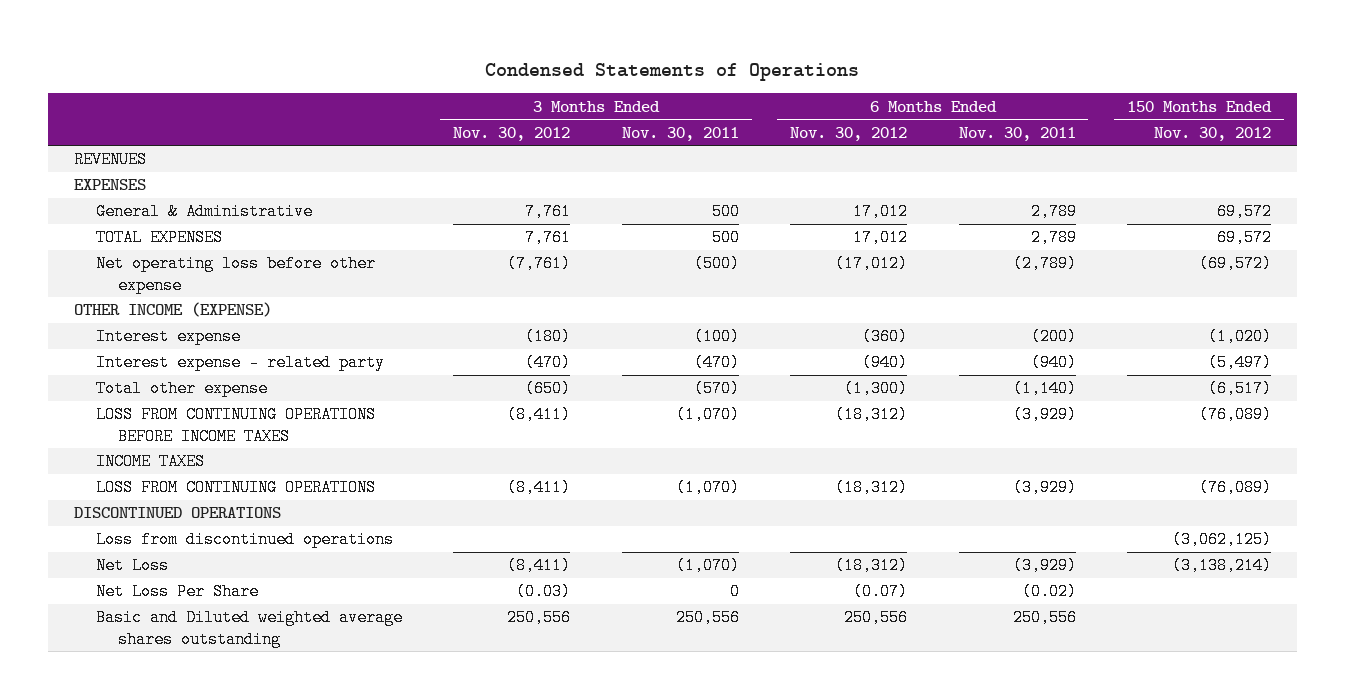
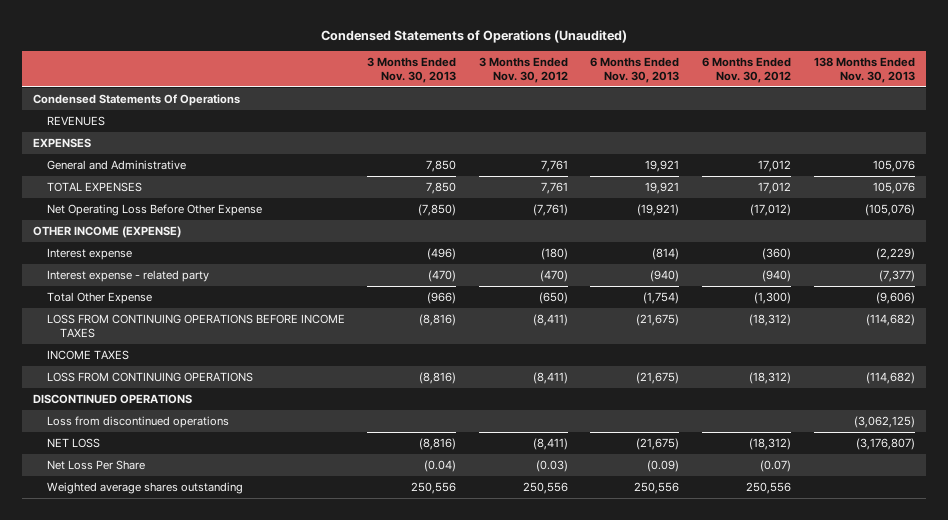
- Condensed Statements of Operations
+ Condensed Statements of Operations (Unaudited)
- | 3 Months Ended Nov. 30, 2012 | 3 Months Ended Nov. 30, 2011 | 6 Months Ended Nov. 30, 2012 | 6 Months Ended Nov. 30, 2011 | 150 Months Ended Nov. 30, 2012
+ | 3 Months Ended Nov. 30, 2013 | 3 Months Ended Nov. 30, 2012 | 6 Months Ended Nov. 30, 2013 | 6 Months Ended Nov. 30, 2012 | 138 Months Ended Nov. 30, 2013
+ Condensed Statements Of Operations
- General & Administrative | 7,761 | 500 | 17,012 | 2,789 | 69,572
+ General and Administrative | 7,850 | 7,761 | 19,921 | 17,012 | 105,076
- Net operating loss before other expense | (7,761) | (500) | (17,012) | (2,789) | (69,572)
+ Net Operating Loss Before Other Expense | (7,850) | (7,761) | (19,921) | (17,012) | (105,076)
- Total other expense | (650) | (570) | (1,300) | (1,140) | (6,517)
+ Total Other Expense | (966) | (650) | (1,754) | (1,300) | (9,606)
- Net Loss | (8,411) | (1,070) | (18,312) | (3,929) | (3,138,214)
+ NET LOSS | (8,816) | (8,411) | (21,675) | (18,312) | (3,176,807)
- Basic and Diluted weighted average shares outstanding | 250,556 | 250,556 | 250,556 | 250,556 |
+ Weighted average shares outstanding | 250,556 | 250,556 | 250,556 | 250,556 |

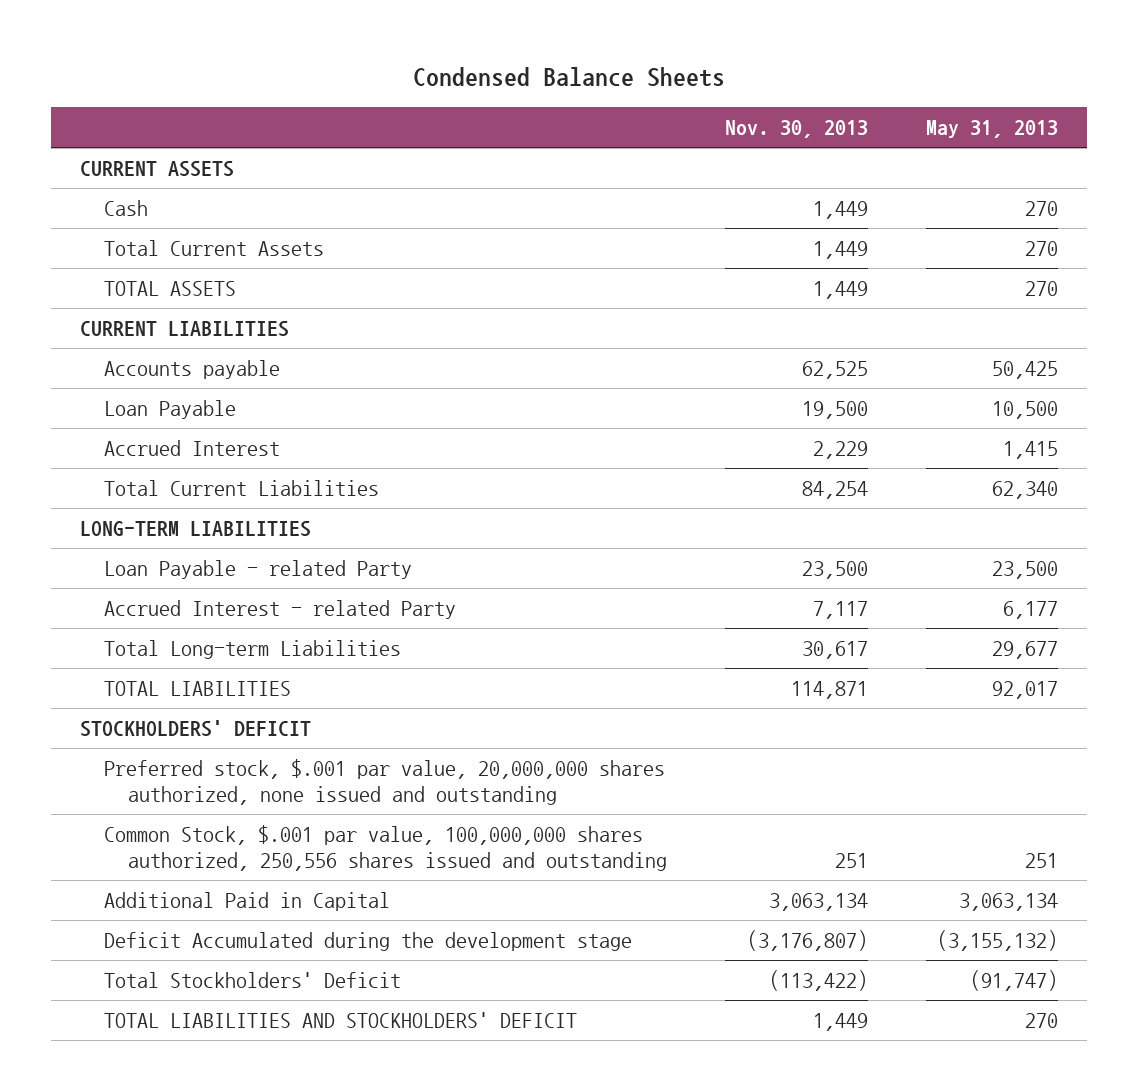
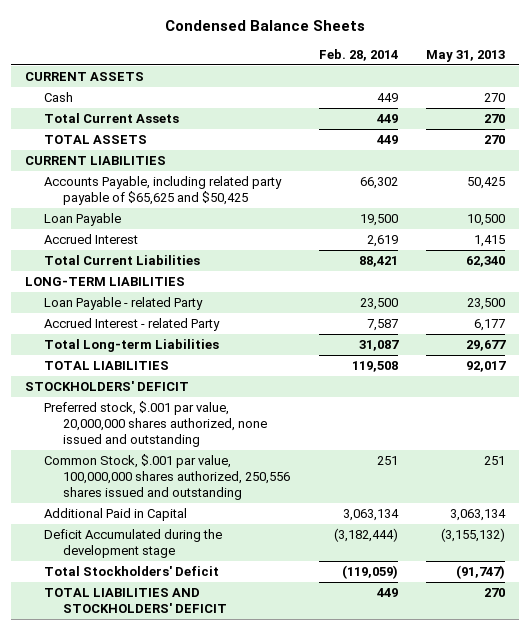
- | Nov. 30, 2013 | May 31, 2013
+ | Feb. 28, 2014 | May 31, 2013
- Accounts payable | 62,525 | 50,425
+ Accounts Payable, including related party payable of $65,625 and $50,425 | 66,302 | 50,425

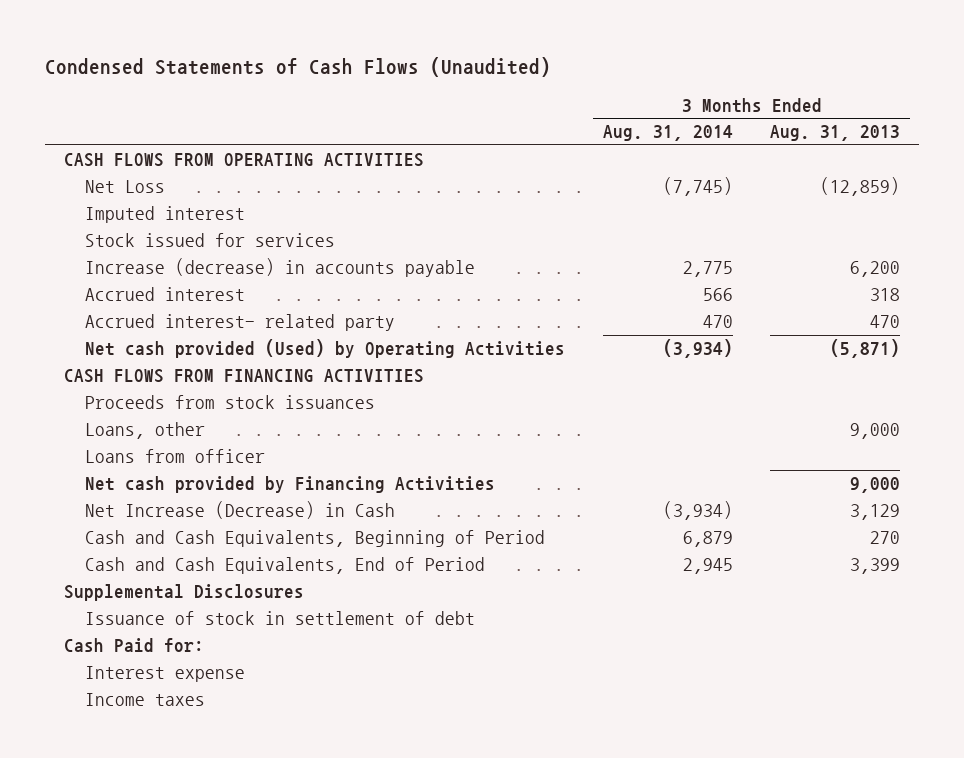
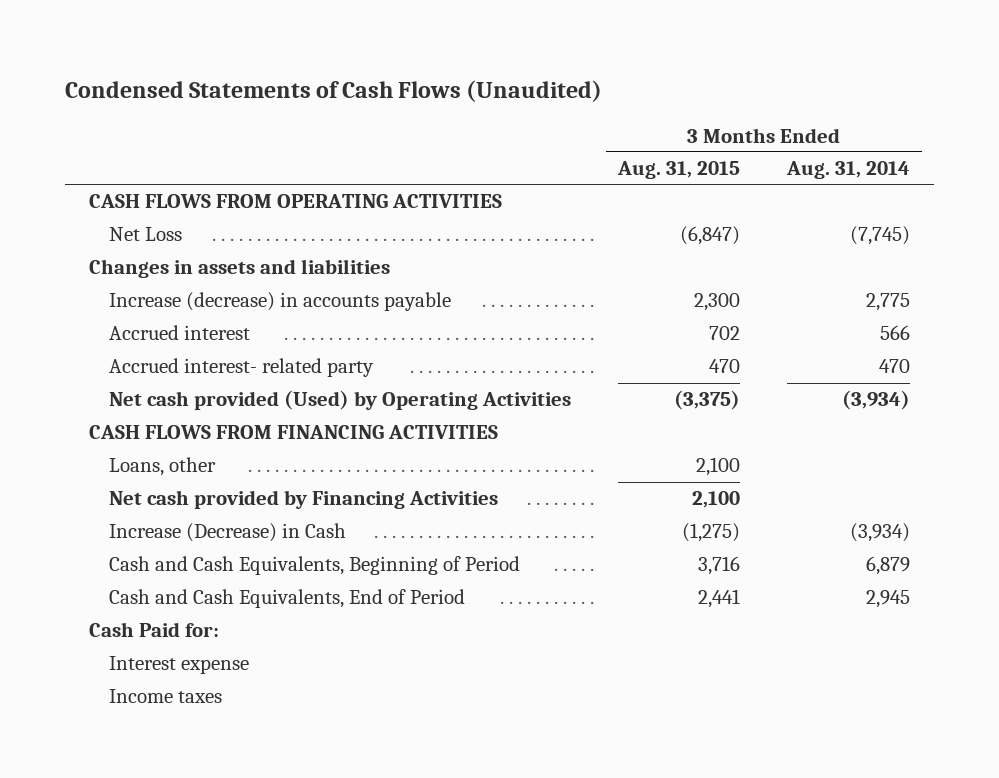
- | 3 Months Ended Aug. 31, 2014 | 3 Months Ended Aug. 31, 2013
+ | 3 Months Ended Aug. 31, 2015 | 3 Months Ended Aug. 31, 2014
- Imputed interest
- Stock issued for services
+ Changes in assets and liabilities
- Proceeds from stock issuances
- Loans from officer
- Net Increase (Decrease) in Cash | (3,934) | 3,129
+ Increase (Decrease) in Cash | (1,275) | (3,934)
- Supplemental Disclosures
- Issuance of stock in settlement of debt

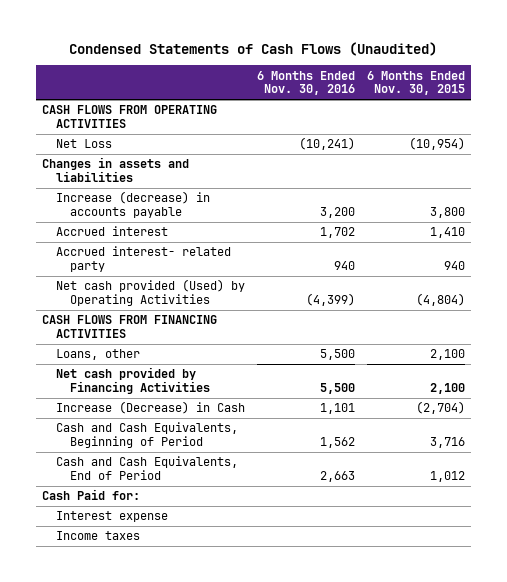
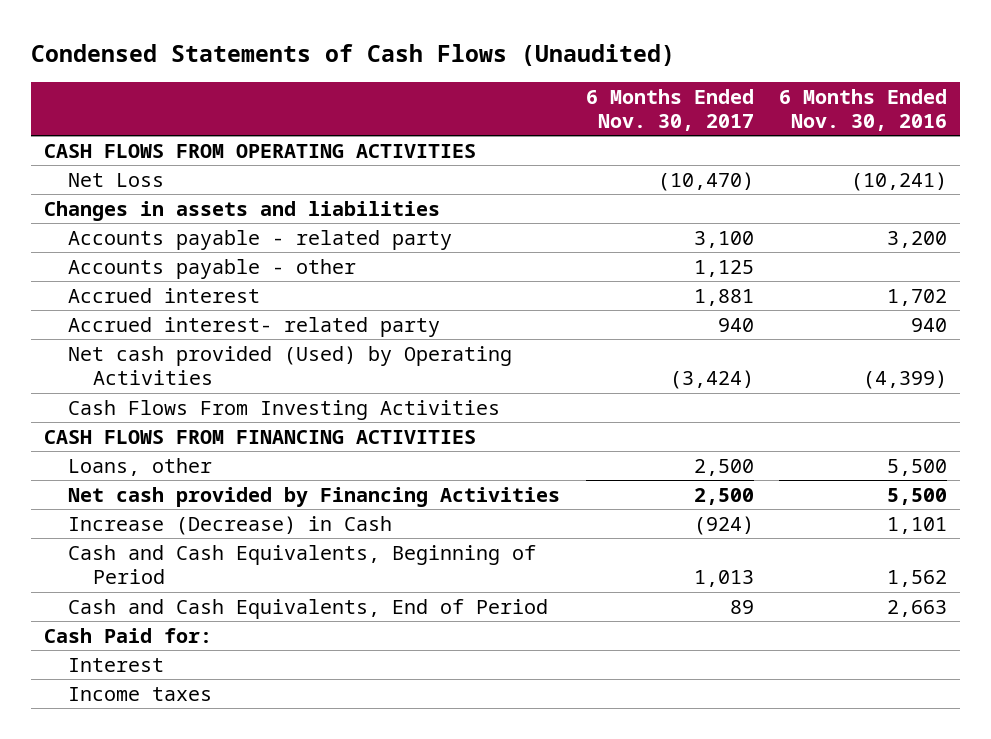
- | 6 Months Ended Nov. 30, 2016 | 6 Months Ended Nov. 30, 2015
+ | 6 Months Ended Nov. 30, 2017 | 6 Months Ended Nov. 30, 2016
- Increase (decrease) in accounts payable | 3,200 | 3,800
+ Accounts payable - related party | 3,100 | 3,200
+ Accounts payable - other | 1,125 |
+ Cash Flows From Investing Activities
- Interest expense
+ Interest

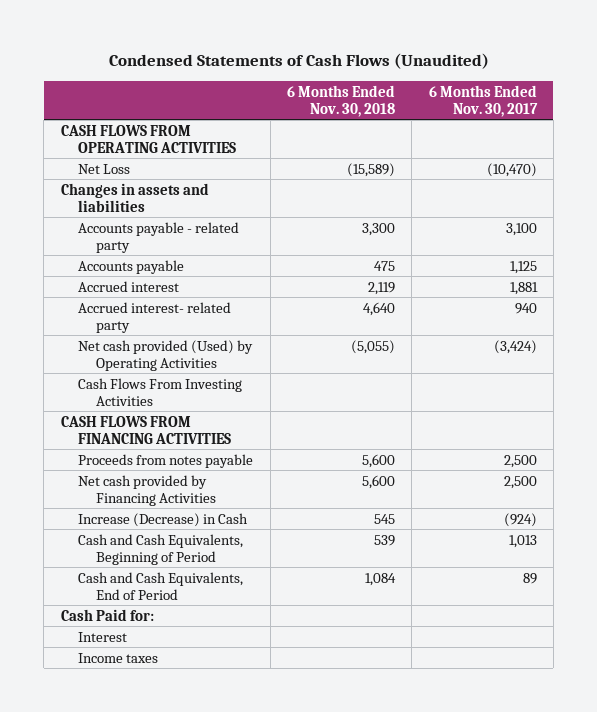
- | 6 Months Ended Nov. 30, 2017 | 6 Months Ended Nov. 30, 2016
+ | 6 Months Ended Nov. 30, 2018 | 6 Months Ended Nov. 30, 2017
- Accounts payable - other | 1,125 |
+ Accounts payable | 475 | 1,125
- Loans, other | 2,500 | 5,500
+ Proceeds from notes payable | 5,600 | 2,500

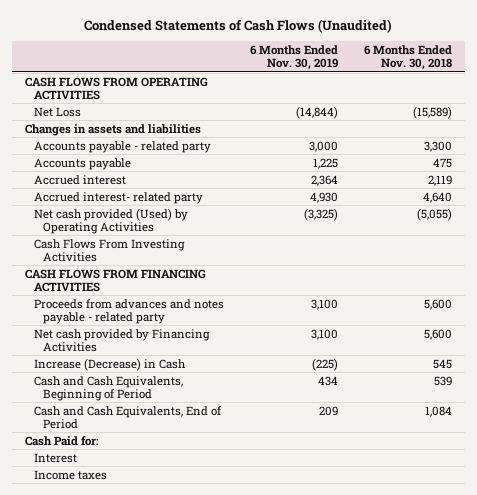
- | 6 Months Ended Nov. 30, 2018 | 6 Months Ended Nov. 30, 2017
+ | 6 Months Ended Nov. 30, 2019 | 6 Months Ended Nov. 30, 2018
- Proceeds from notes payable | 5,600 | 2,500
+ Proceeds from advances and notes payable - related party | 3,100 | 5,600

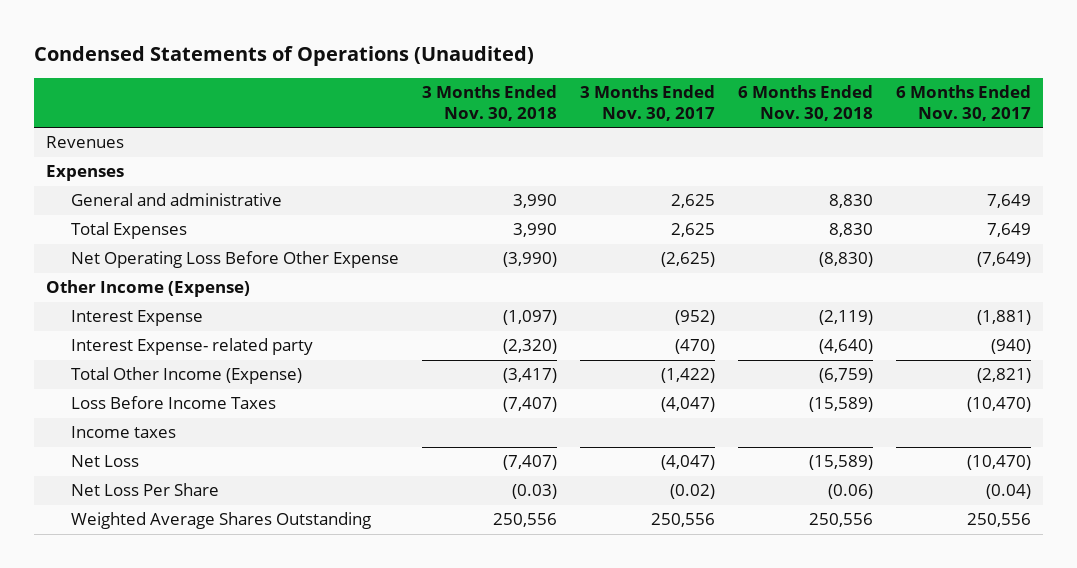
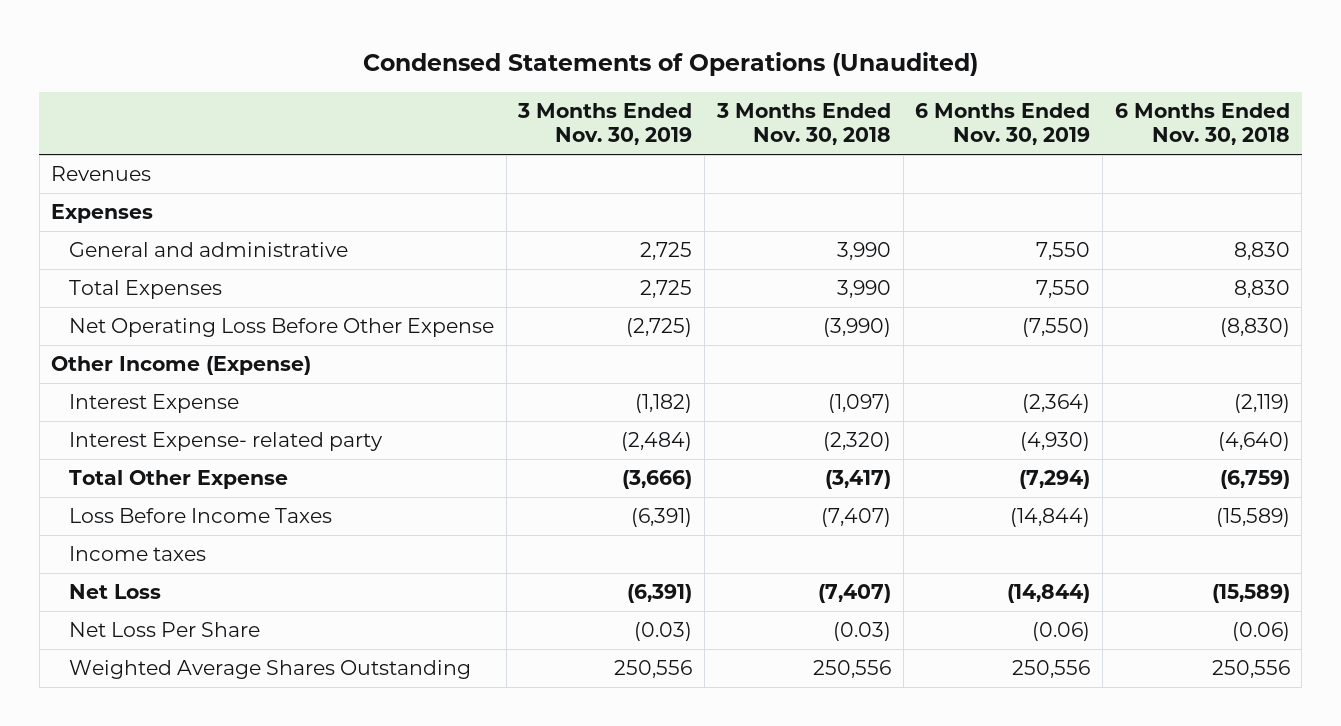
- | 3 Months Ended Nov. 30, 2018 | 3 Months Ended Nov. 30, 2017 | 6 Months Ended Nov. 30, 2018 | 6 Months Ended Nov. 30, 2017
+ | 3 Months Ended Nov. 30, 2019 | 3 Months Ended Nov. 30, 2018 | 6 Months Ended Nov. 30, 2019 | 6 Months Ended Nov. 30, 2018
- Total Other Income (Expense) | (3,417) | (1,422) | (6,759) | (2,821)
+ Total Other Expense | (3,666) | (3,417) | (7,294) | (6,759)

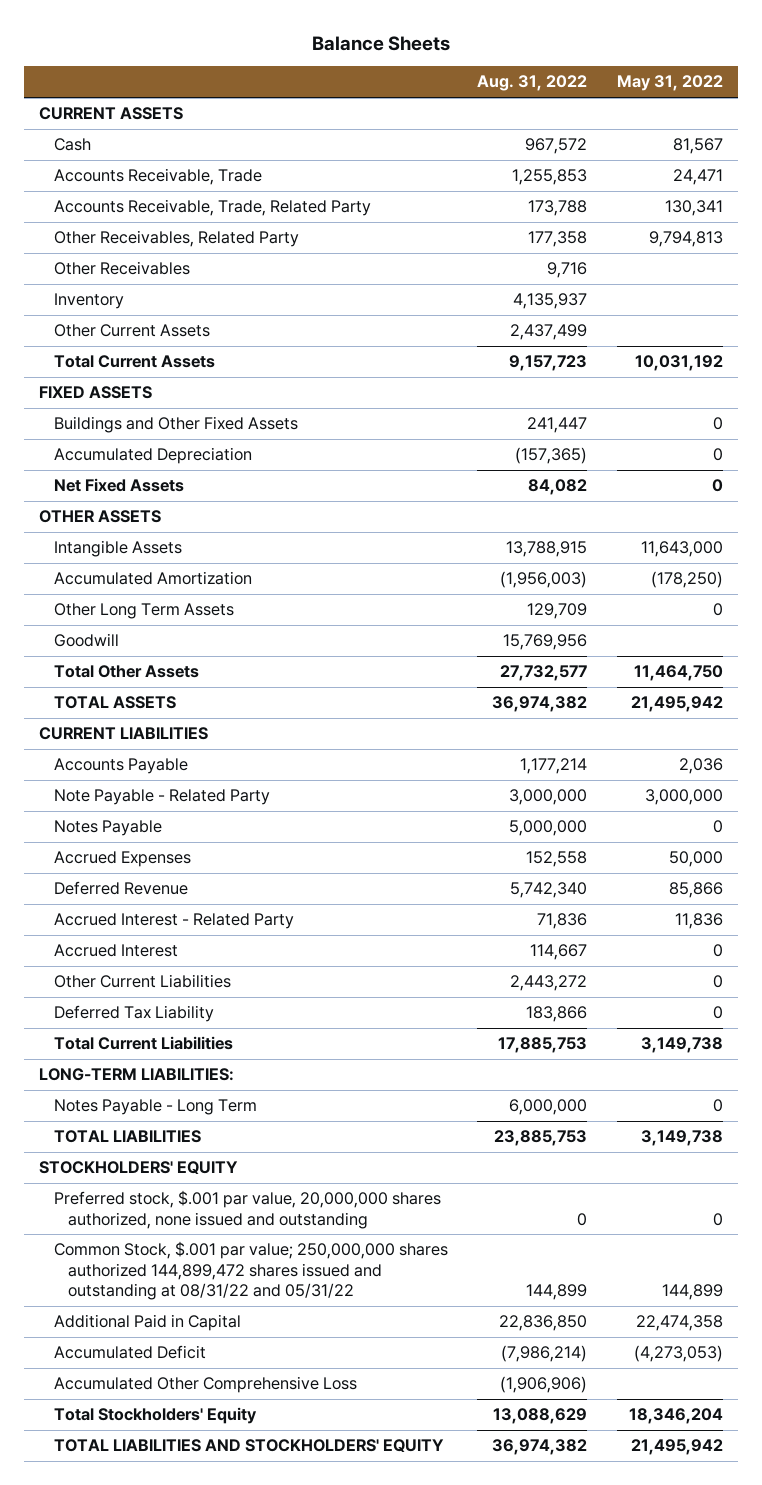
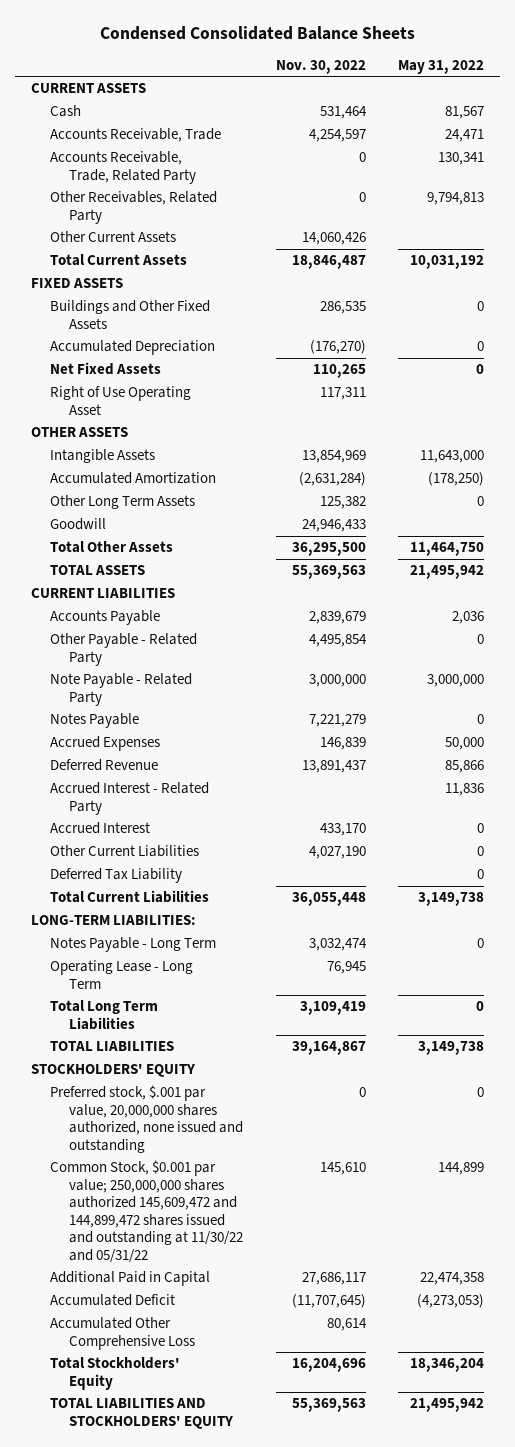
- Balance Sheets
+ Condensed Consolidated Balance Sheets
- | Aug. 31, 2022 | May 31, 2022
+ | Nov. 30, 2022 | May 31, 2022
- Other Receivables | 9,716 |
- Inventory | 4,135,937 |
+ Right of Use Operating Asset | 117,311 |
+ Other Payable - Related Party | 4,495,854 | 0
+ Operating Lease - Long Term | 76,945 |
+ Total Long Term Liabilities | 3,109,419 | 0
- Common Stock, $.001 par value; 250,000,000 shares authorized 144,899,472 shares issued and outstanding at 08/31/22 and 05/31/22 | 144,899 | 144,899
+ Common Stock, $0.001 par value; 250,000,000 shares authorized 145,609,472 and 144,899,472 shares issued and outstanding at 11/30/22 and 05/31/22 | 145,610 | 144,899

